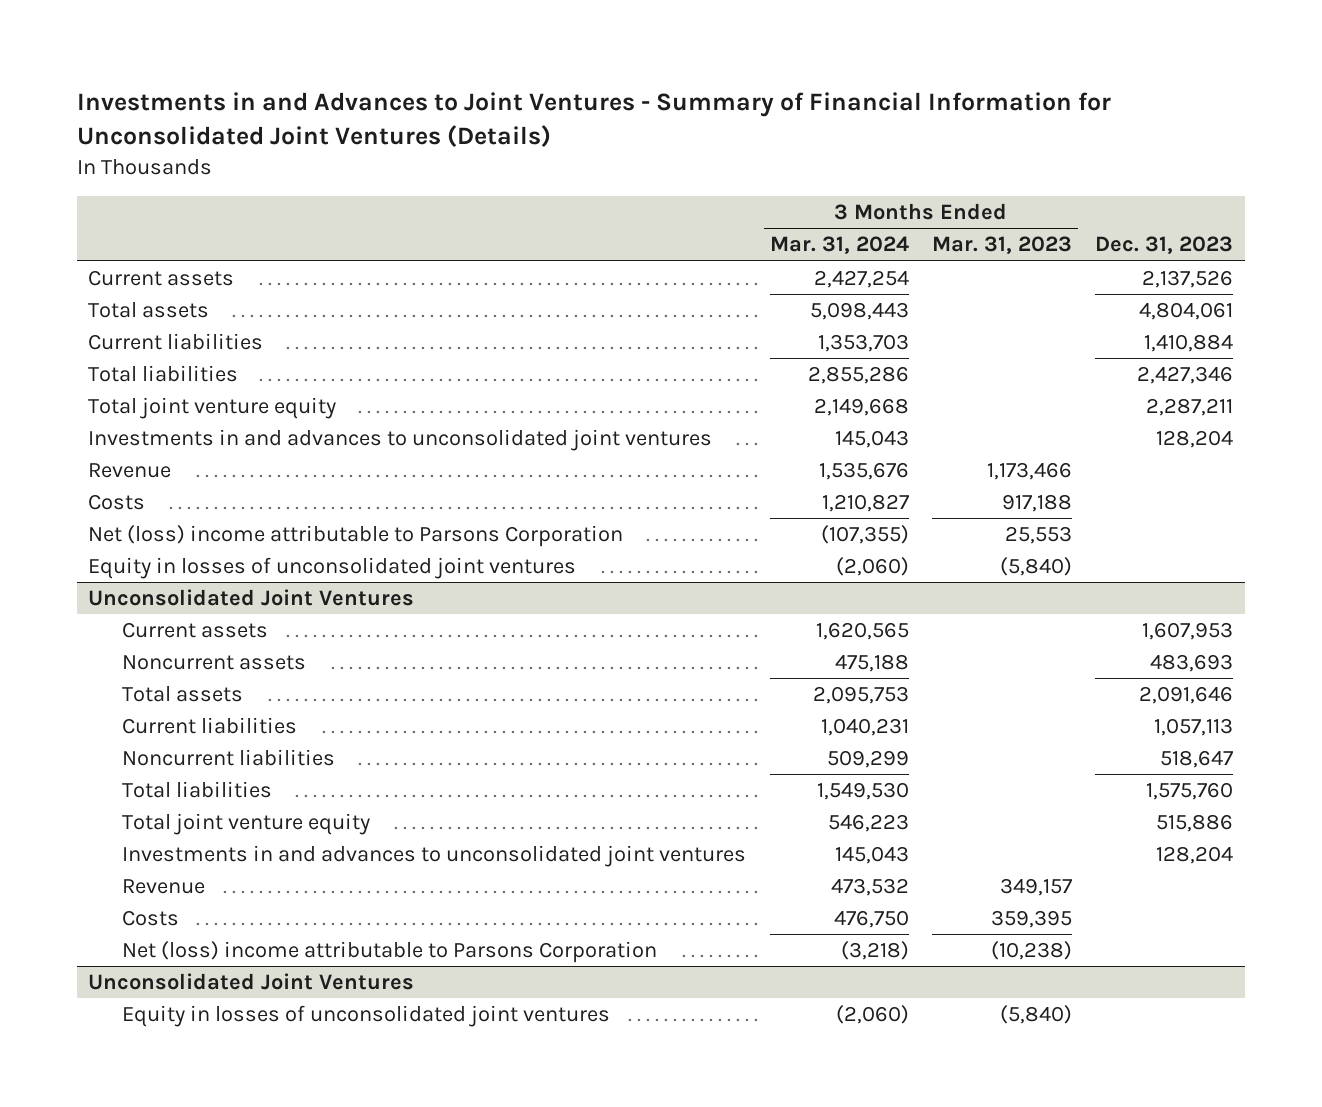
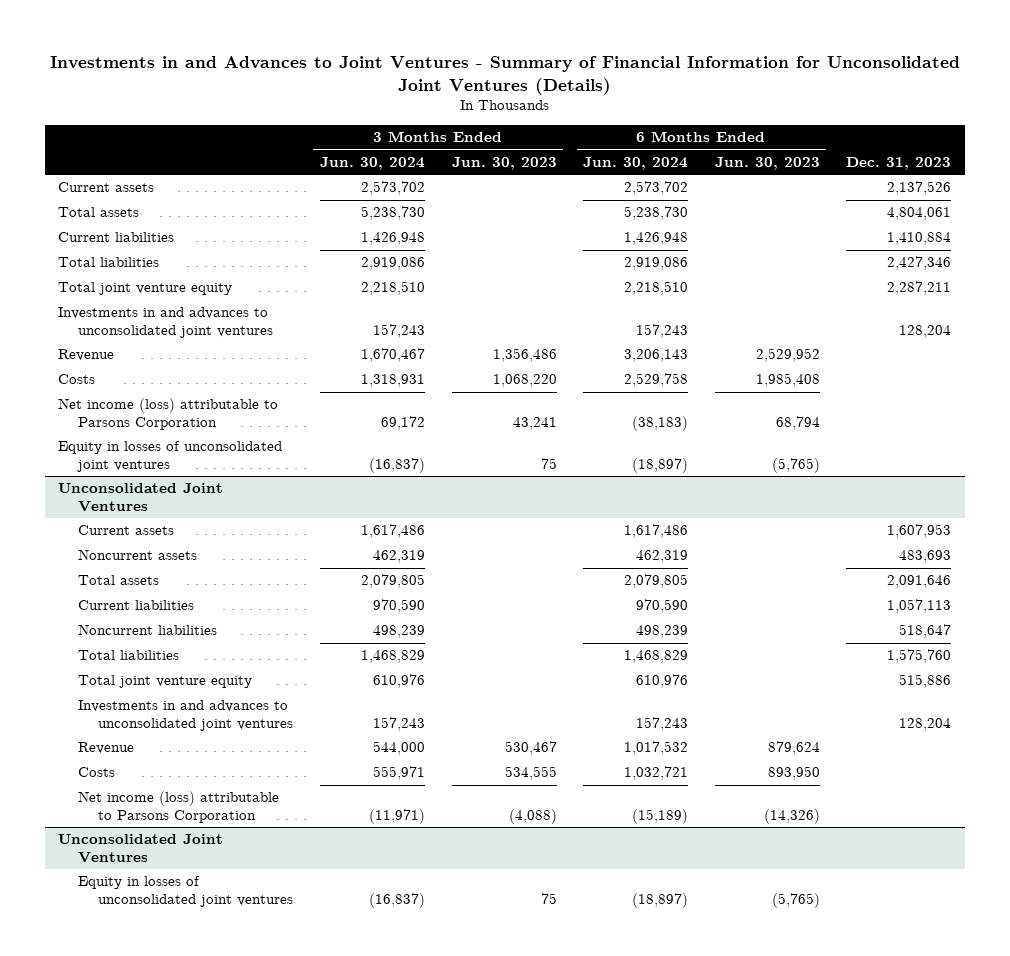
- | 3 Months Ended Mar. 31, 2024 | 3 Months Ended Mar. 31, 2023 | Dec. 31, 2023
+ | 3 Months Ended Jun. 30, 2024 | 3 Months Ended Jun. 30, 2023 | 6 Months Ended Jun. 30, 2024 | 6 Months Ended Jun. 30, 2023 | Dec. 31, 2023
- Net (loss) income attributable to Parsons Corporation | (107,355) | 25,553 |
+ Net income (loss) attributable to Parsons Corporation | 69,172 | 43,241 | (38,183) | 68,794 |
@ Unconsolidated Joint Ventures
- Net (loss) income attributable to Parsons Corporation | (3,218) | (10,238) |
+ Net income (loss) attributable to Parsons Corporation | (11,971) | (4,088) | (15,189) | (14,326) |

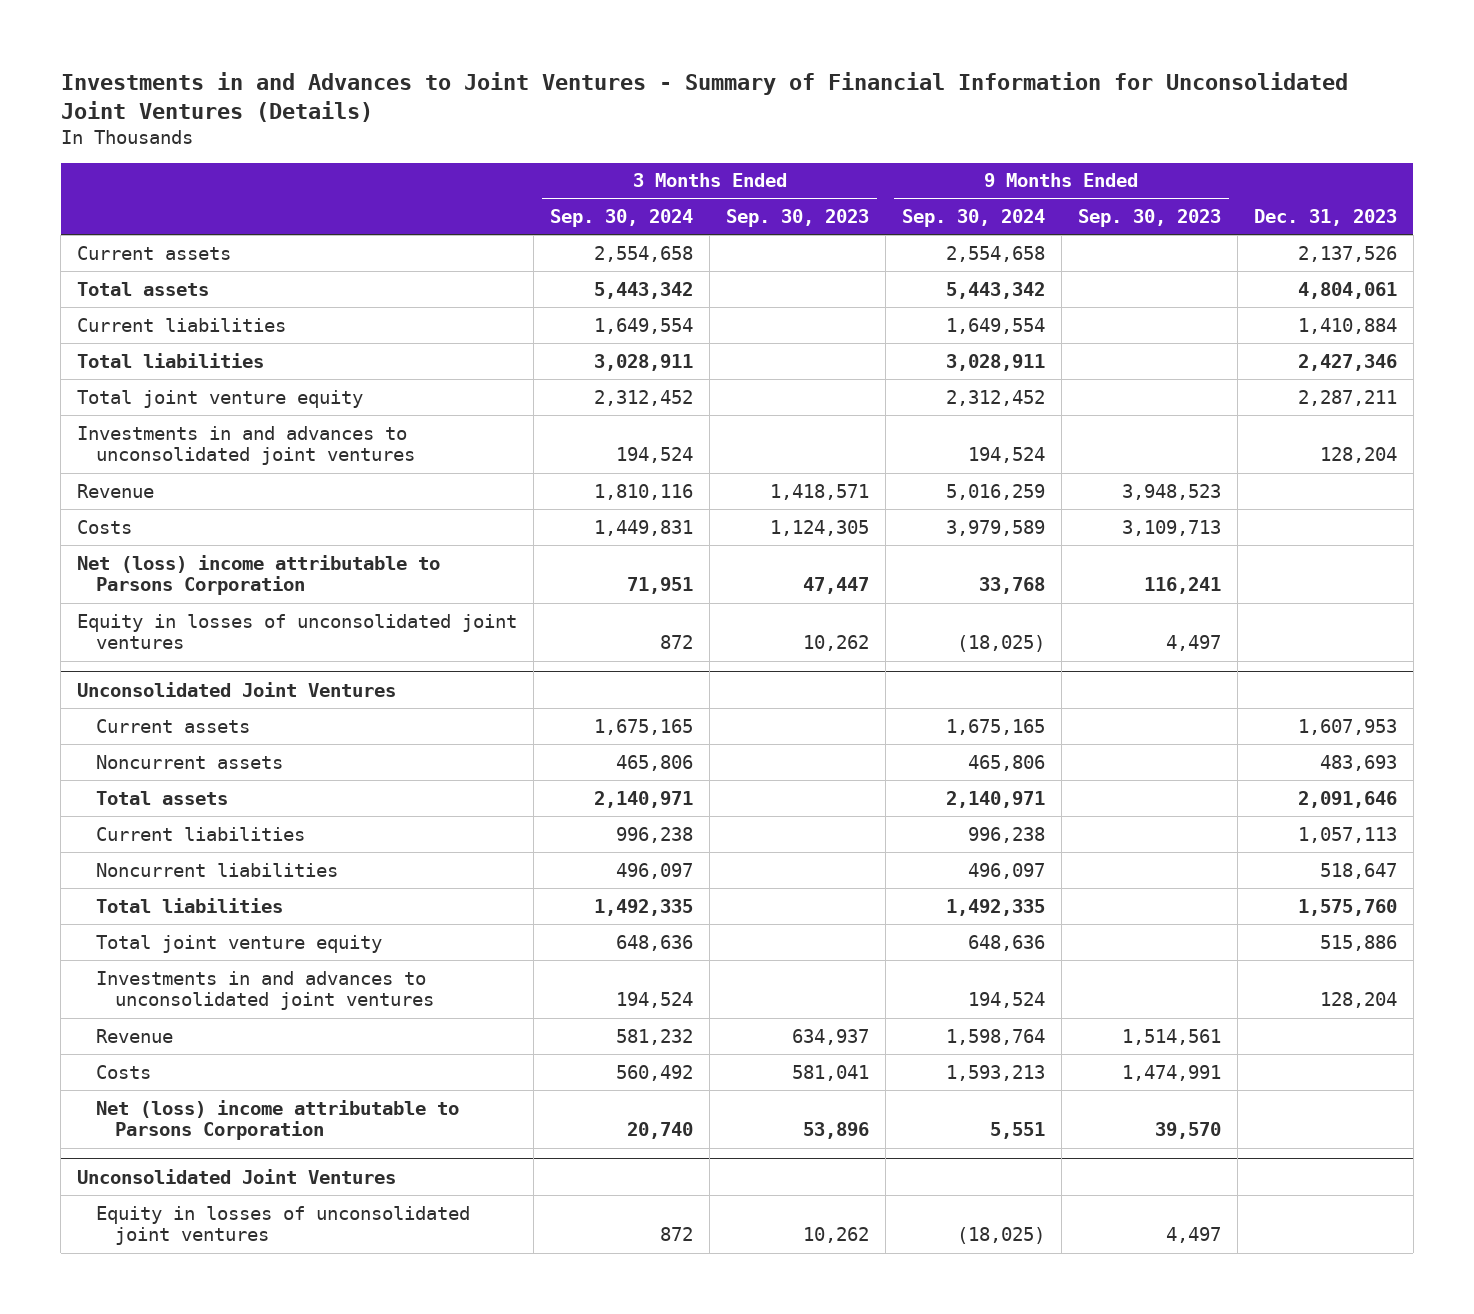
- | 3 Months Ended Jun. 30, 2024 | 3 Months Ended Jun. 30, 2023 | 6 Months Ended Jun. 30, 2024 | 6 Months Ended Jun. 30, 2023 | Dec. 31, 2023
+ | 3 Months Ended Sep. 30, 2024 | 3 Months Ended Sep. 30, 2023 | 9 Months Ended Sep. 30, 2024 | 9 Months Ended Sep. 30, 2023 | Dec. 31, 2023
- Net income (loss) attributable to Parsons Corporation | 69,172 | 43,241 | (38,183) | 68,794 |
+ Net (loss) income attributable to Parsons Corporation | 71,951 | 47,447 | 33,768 | 116,241 |
@ Unconsolidated Joint Ventures
- Net income (loss) attributable to Parsons Corporation | (11,971) | (4,088) | (15,189) | (14,326) |
+ Net (loss) income attributable to Parsons Corporation | 20,740 | 53,896 | 5,551 | 39,570 |

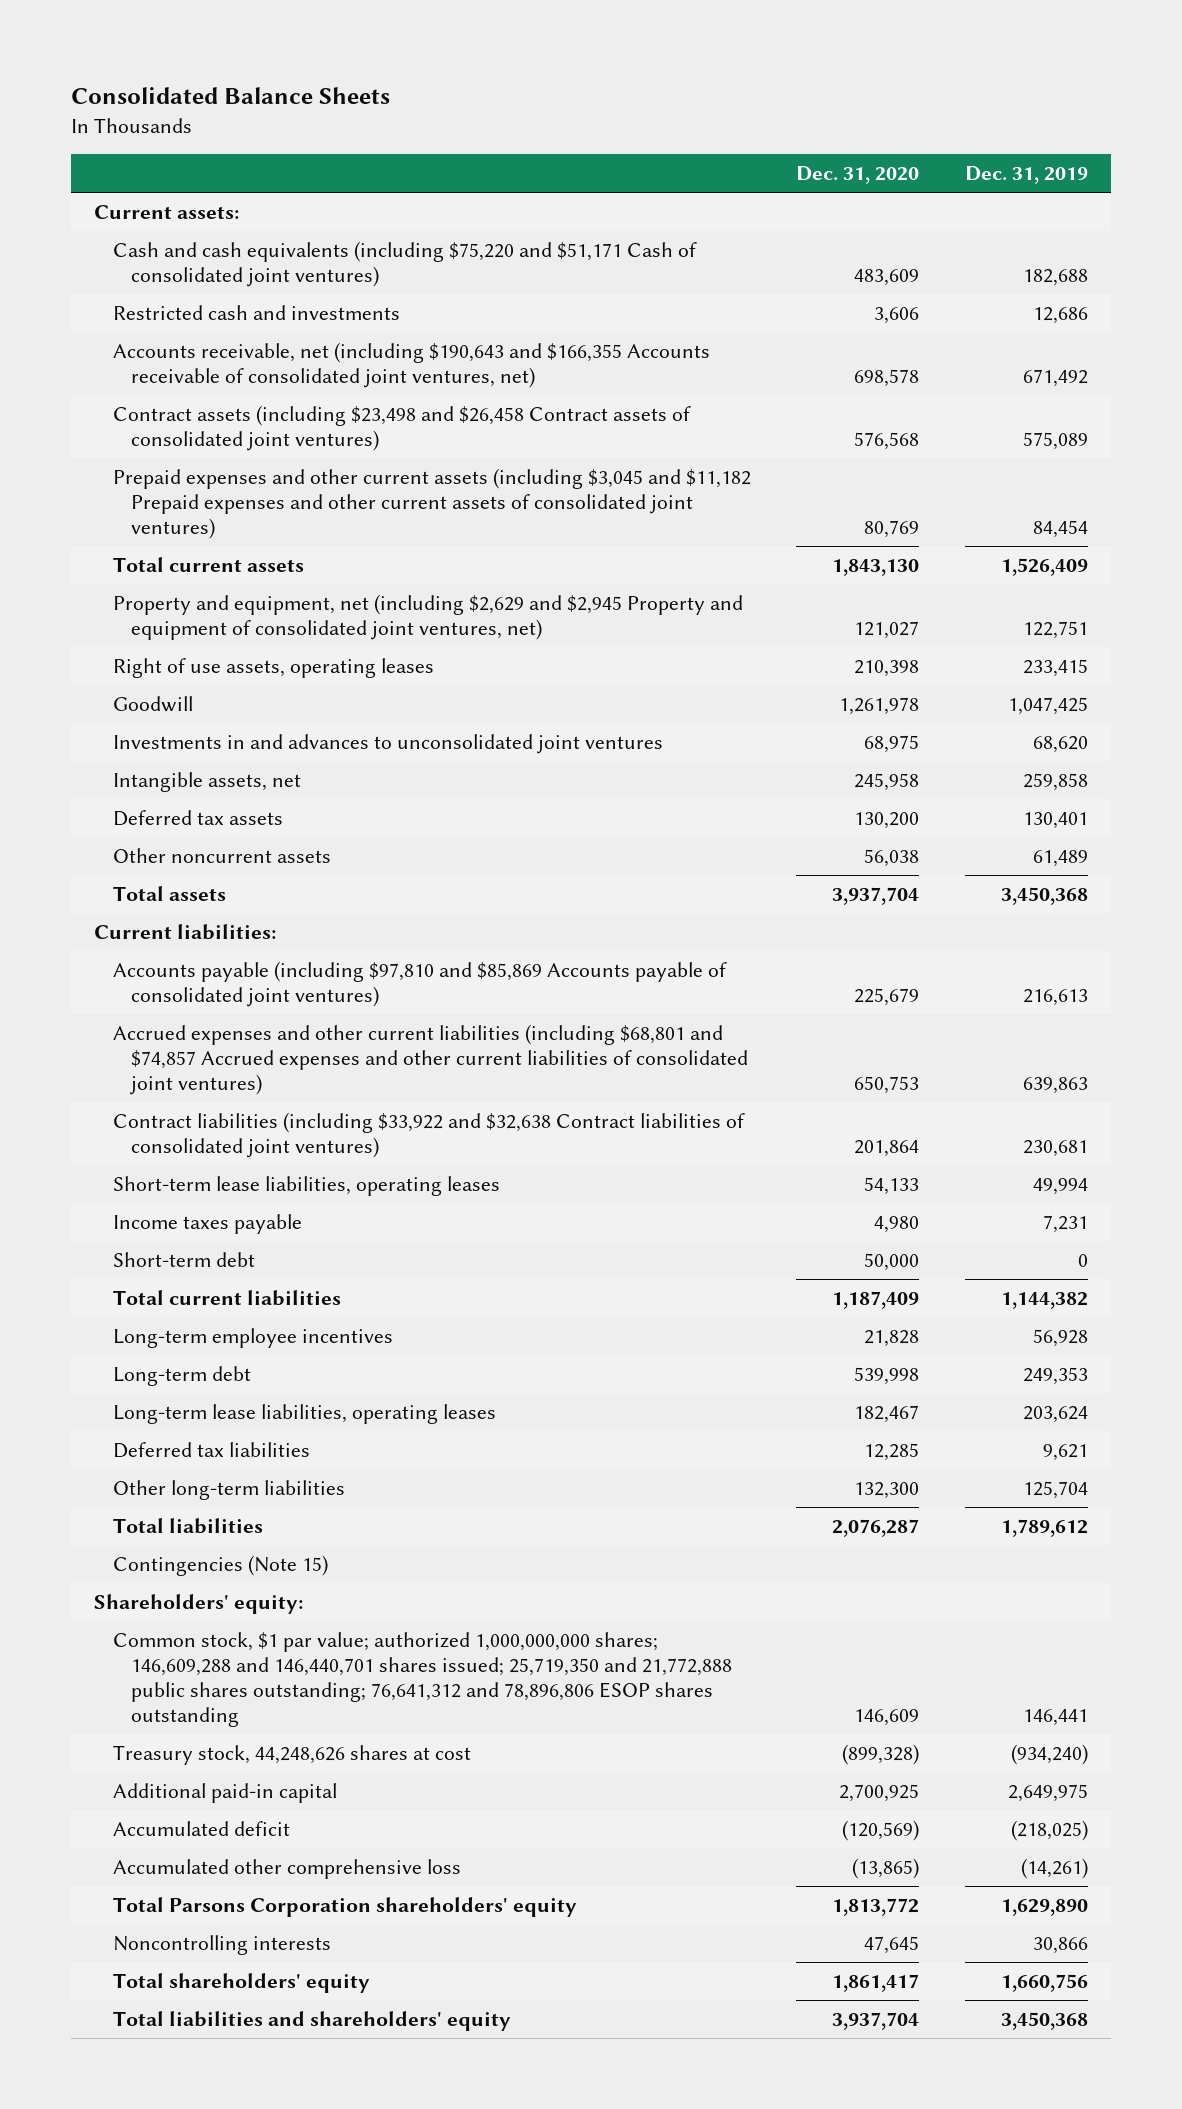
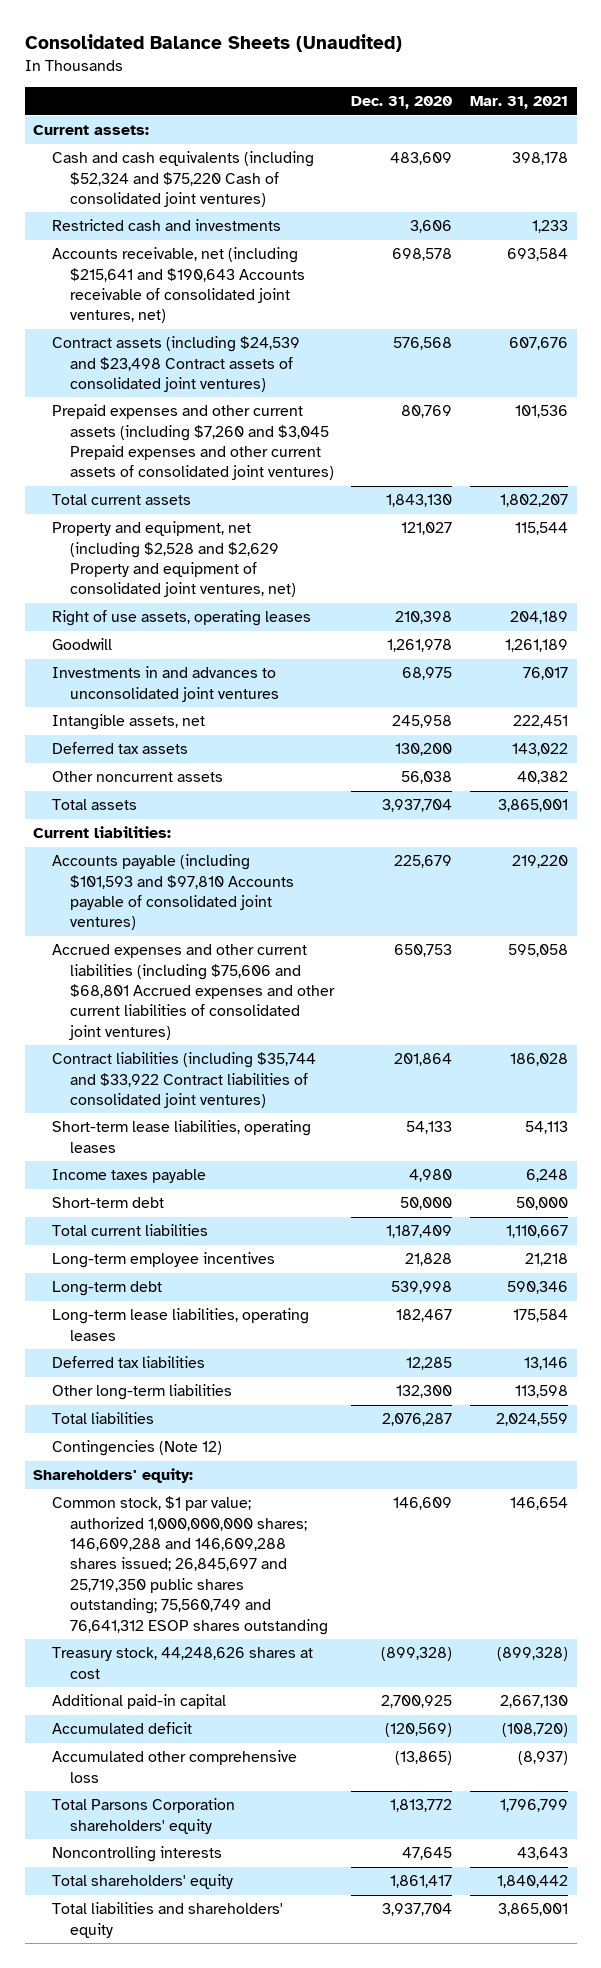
- Consolidated Balance Sheets
+ Consolidated Balance Sheets (Unaudited)
- | Dec. 31, 2020 | Dec. 31, 2019
+ | Dec. 31, 2020 | Mar. 31, 2021
- Cash and cash equivalents (including $75,220 and $51,171 Cash of consolidated joint ventures) | 483,609 | 182,688
+ Cash and cash equivalents (including $52,324 and $75,220 Cash of consolidated joint ventures) | 483,609 | 398,178
- Accounts receivable, net (including $190,643 and $166,355 Accounts receivable of consolidated joint ventures, net) | 698,578 | 671,492
- Contract assets (including $23,498 and $26,458 Contract assets of consolidated joint ventures) | 576,568 | 575,089
- Prepaid expenses and other current assets (including $3,045 and $11,182 Prepaid expenses and other current assets of consolidated joint ventures) | 80,769 | 84,454
+ Accounts receivable, net (including $215,641 and $190,643 Accounts receivable of consolidated joint ventures, net) | 698,578 | 693,584
+ Contract assets (including $24,539 and $23,498 Contract assets of consolidated joint ventures) | 576,568 | 607,676
+ Prepaid expenses and other current assets (including $7,260 and $3,045 Prepaid expenses and other current assets of consolidated joint ventures) | 80,769 | 101,536
- Property and equipment, net (including $2,629 and $2,945 Property and equipment of consolidated joint ventures, net) | 121,027 | 122,751
+ Property and equipment, net (including $2,528 and $2,629 Property and equipment of consolidated joint ventures, net) | 121,027 | 115,544
- Accounts payable (including $97,810 and $85,869 Accounts payable of consolidated joint ventures) | 225,679 | 216,613
- Accrued expenses and other current liabilities (including $68,801 and $74,857 Accrued expenses and other current liabilities of consolidated joint ventures) | 650,753 | 639,863
- Contract liabilities (including $33,922 and $32,638 Contract liabilities of consolidated joint ventures) | 201,864 | 230,681
+ Accounts payable (including $101,593 and $97,810 Accounts payable of consolidated joint ventures) | 225,679 | 219,220
+ Accrued expenses and other current liabilities (including $75,606 and $68,801 Accrued expenses and other current liabilities of consolidated joint ventures) | 650,753 | 595,058
+ Contract liabilities (including $35,744 and $33,922 Contract liabilities of consolidated joint ventures) | 201,864 | 186,028
- Contingencies (Note 15)
+ Contingencies (Note 12)
- Common stock, $1 par value; authorized 1,000,000,000 shares; 146,609,288 and 146,440,701 shares issued; 25,719,350 and 21,772,888 public shares outstanding; 76,641,312 and 78,896,806 ESOP shares outstanding | 146,609 | 146,441
+ Common stock, $1 par value; authorized 1,000,000,000 shares; 146,609,288 and 146,609,288 shares issued; 26,845,697 and 25,719,350 public shares outstanding; 75,560,749 and 76,641,312 ESOP shares outstanding | 146,609 | 146,654

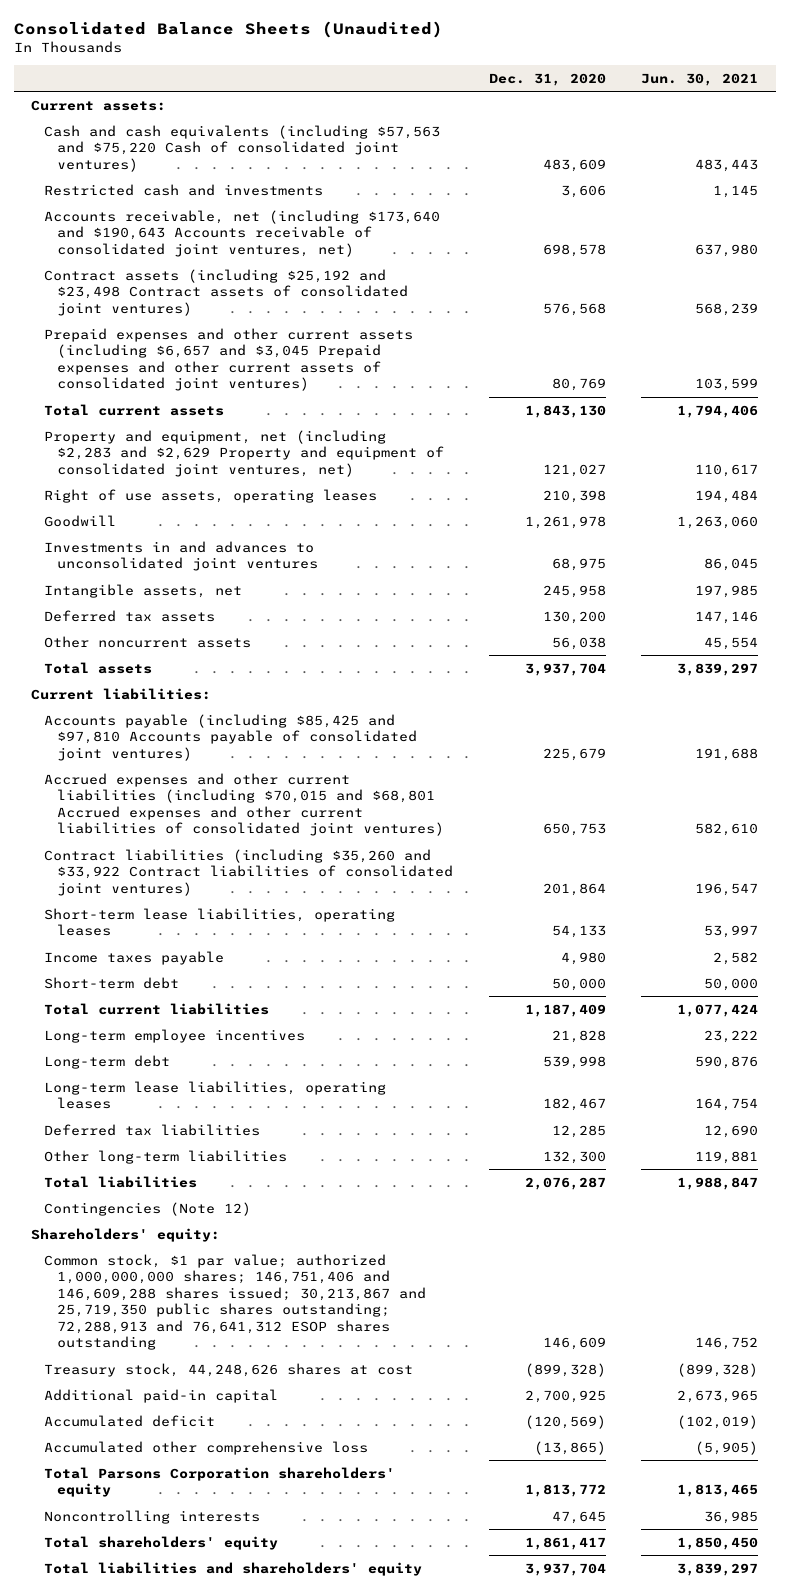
- | Dec. 31, 2020 | Mar. 31, 2021
+ | Dec. 31, 2020 | Jun. 30, 2021
- Cash and cash equivalents (including $52,324 and $75,220 Cash of consolidated joint ventures) | 483,609 | 398,178
+ Cash and cash equivalents (including $57,563 and $75,220 Cash of consolidated joint ventures) | 483,609 | 483,443
- Accounts receivable, net (including $215,641 and $190,643 Accounts receivable of consolidated joint ventures, net) | 698,578 | 693,584
- Contract assets (including $24,539 and $23,498 Contract assets of consolidated joint ventures) | 576,568 | 607,676
- Prepaid expenses and other current assets (including $7,260 and $3,045 Prepaid expenses and other current assets of consolidated joint ventures) | 80,769 | 101,536
+ Accounts receivable, net (including $173,640 and $190,643 Accounts receivable of consolidated joint ventures, net) | 698,578 | 637,980
+ Contract assets (including $25,192 and $23,498 Contract assets of consolidated joint ventures) | 576,568 | 568,239
+ Prepaid expenses and other current assets (including $6,657 and $3,045 Prepaid expenses and other current assets of consolidated joint ventures) | 80,769 | 103,599
- Property and equipment, net (including $2,528 and $2,629 Property and equipment of consolidated joint ventures, net) | 121,027 | 115,544
+ Property and equipment, net (including $2,283 and $2,629 Property and equipment of consolidated joint ventures, net) | 121,027 | 110,617
- Accounts payable (including $101,593 and $97,810 Accounts payable of consolidated joint ventures) | 225,679 | 219,220
- Accrued expenses and other current liabilities (including $75,606 and $68,801 Accrued expenses and other current liabilities of consolidated joint ventures) | 650,753 | 595,058
- Contract liabilities (including $35,744 and $33,922 Contract liabilities of consolidated joint ventures) | 201,864 | 186,028
+ Accounts payable (including $85,425 and $97,810 Accounts payable of consolidated joint ventures) | 225,679 | 191,688
+ Accrued expenses and other current liabilities (including $70,015 and $68,801 Accrued expenses and other current liabilities of consolidated joint ventures) | 650,753 | 582,610
+ Contract liabilities (including $35,260 and $33,922 Contract liabilities of consolidated joint ventures) | 201,864 | 196,547
- Common stock, $1 par value; authorized 1,000,000,000 shares; 146,609,288 and 146,609,288 shares issued; 26,845,697 and 25,719,350 public shares outstanding; 75,560,749 and 76,641,312 ESOP shares outstanding | 146,609 | 146,654
+ Common stock, $1 par value; authorized 1,000,000,000 shares; 146,751,406 and 146,609,288 shares issued; 30,213,867 and 25,719,350 public shares outstanding; 72,288,913 and 76,641,312 ESOP shares outstanding | 146,609 | 146,752

